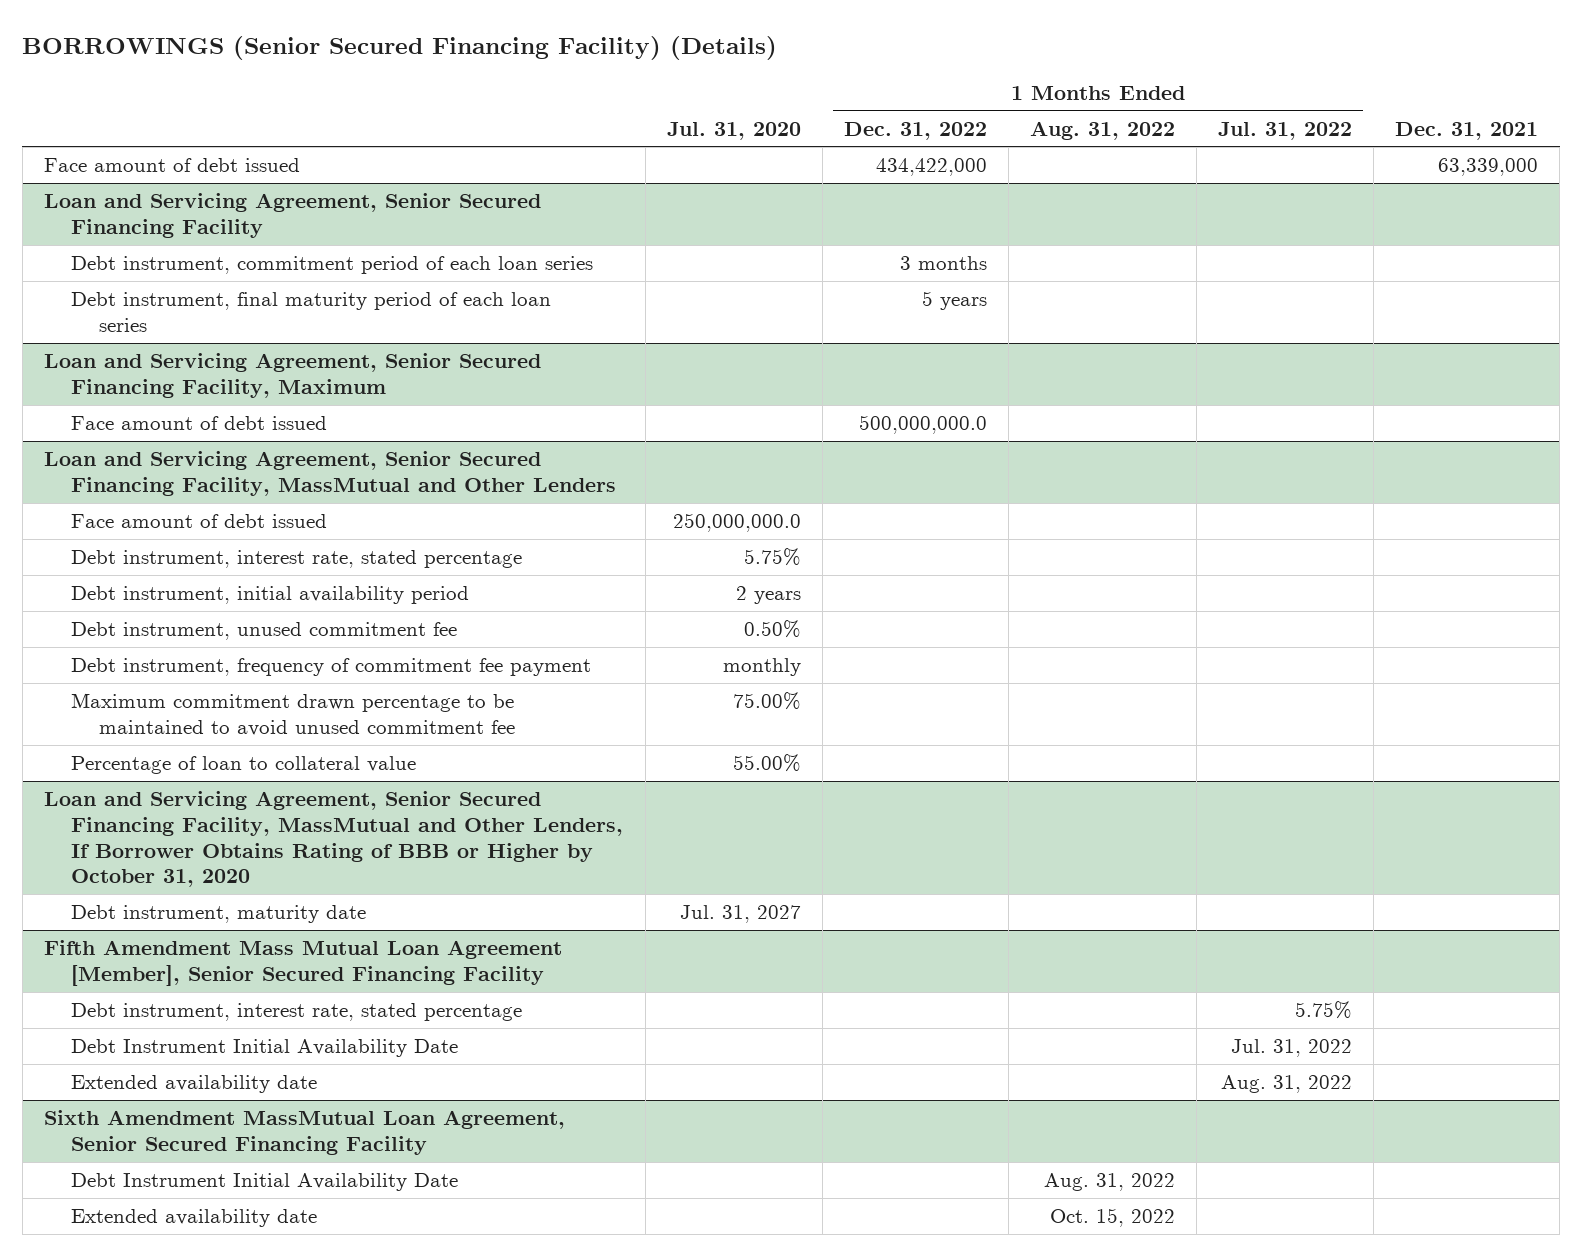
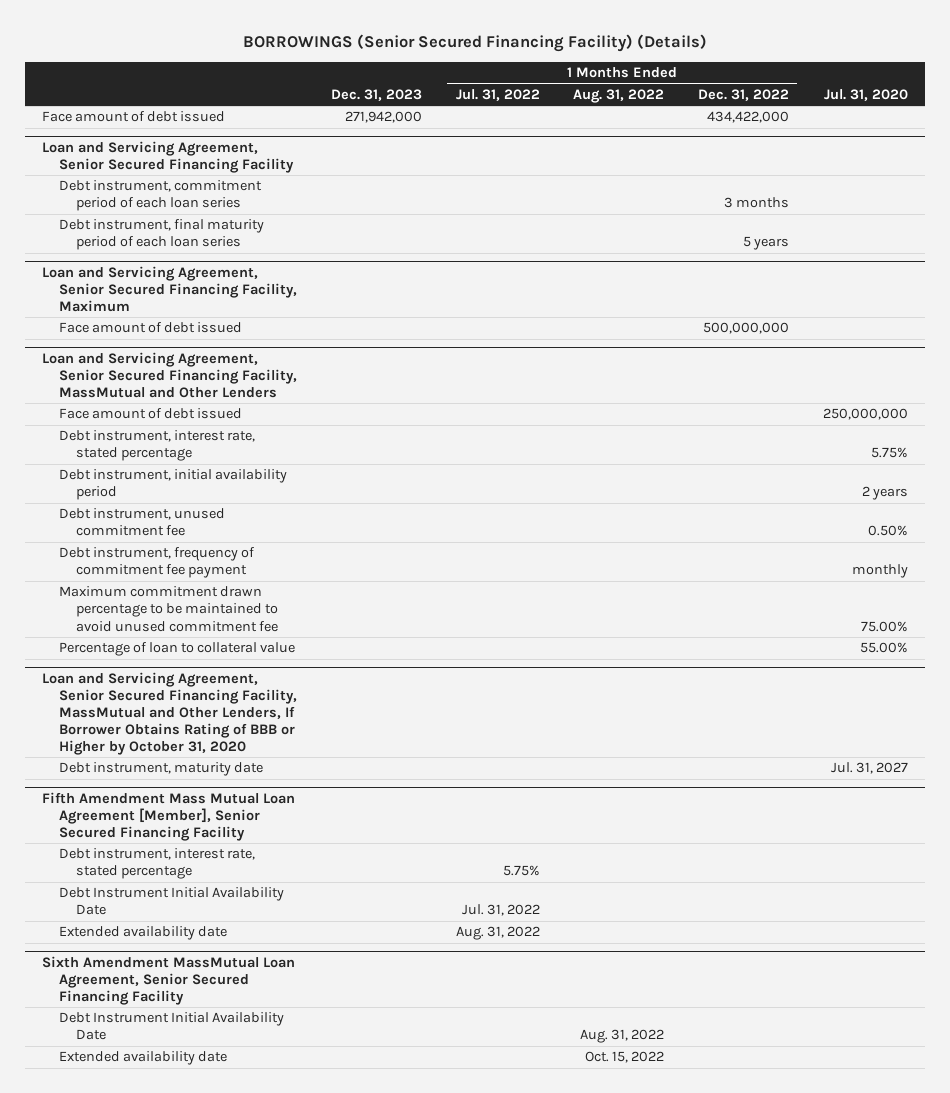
- | Jul. 31, 2020 | 1 Months Ended Dec. 31, 2022 | 1 Months Ended Aug. 31, 2022 | 1 Months Ended Jul. 31, 2022 | Dec. 31, 2021
+ | Dec. 31, 2023 | 1 Months Ended Jul. 31, 2022 | 1 Months Ended Aug. 31, 2022 | 1 Months Ended Dec. 31, 2022 | Jul. 31, 2020
@ Loan and Servicing Agreement, Senior Secured Financing Facility, Maximum
- Face amount of debt issued | | 500,000,000.0 | | |
+ Face amount of debt issued | | | | 500,000,000 |
@ Loan and Servicing Agreement, Senior Secured Financing Facility, MassMutual and Other Lenders
- Face amount of debt issued | 250,000,000.0 | | | |
+ Face amount of debt issued | | | | | 250,000,000

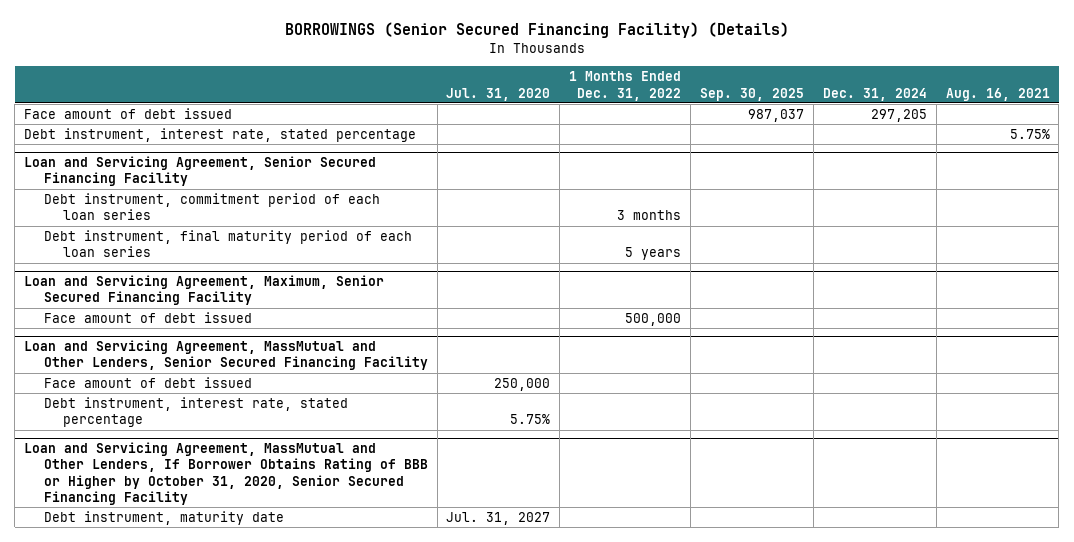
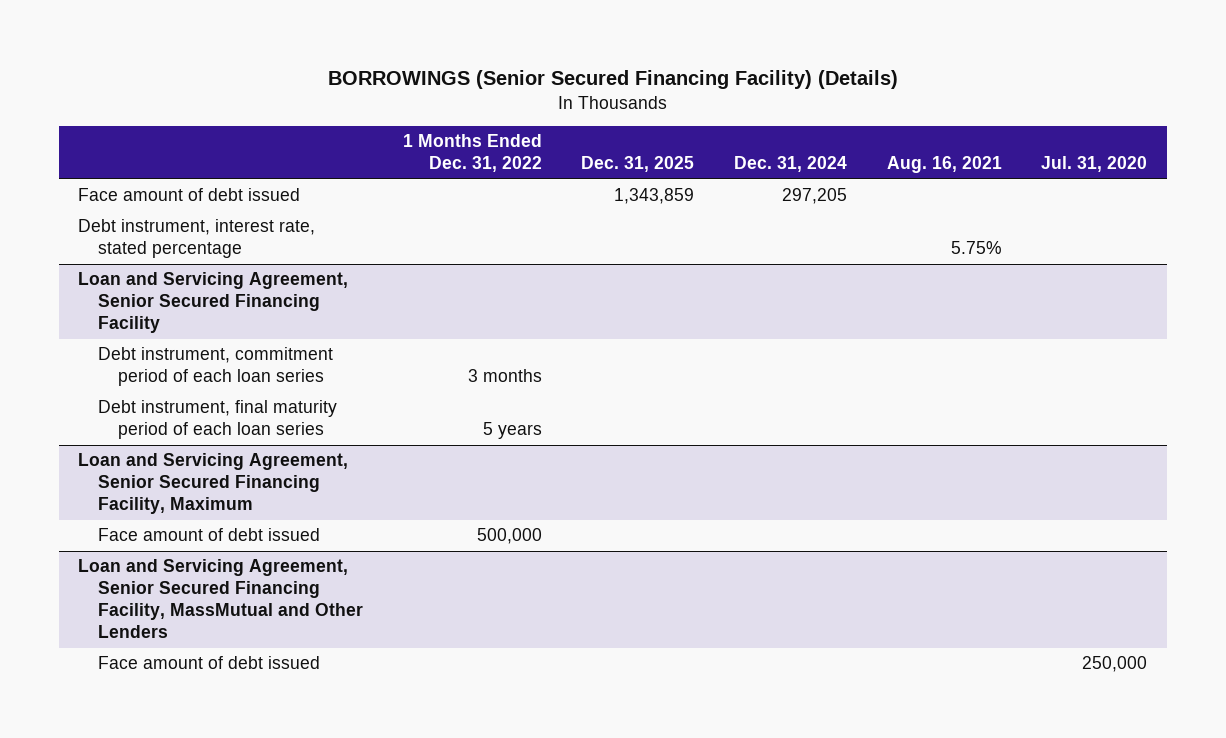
- | Jul. 31, 2020 | 1 Months Ended Dec. 31, 2022 | Sep. 30, 2025 | Dec. 31, 2024 | Aug. 16, 2021
+ | 1 Months Ended Dec. 31, 2022 | Dec. 31, 2025 | Dec. 31, 2024 | Aug. 16, 2021 | Jul. 31, 2020
- Loan and Servicing Agreement, Maximum, Senior Secured Financing Facility
+ Loan and Servicing Agreement, Senior Secured Financing Facility, Maximum
- Loan and Servicing Agreement, MassMutual and Other Lenders, Senior Secured Financing Facility
+ Loan and Servicing Agreement, Senior Secured Financing Facility, MassMutual and Other Lenders
- Debt instrument, interest rate, stated percentage | 5.75% | | | |
- Loan and Servicing Agreement, MassMutual and Other Lenders, If Borrower Obtains Rating of BBB or Higher by October 31, 2020, Senior Secured Financing Facility
- Debt instrument, maturity date | Jul. 31, 2027 | | | |

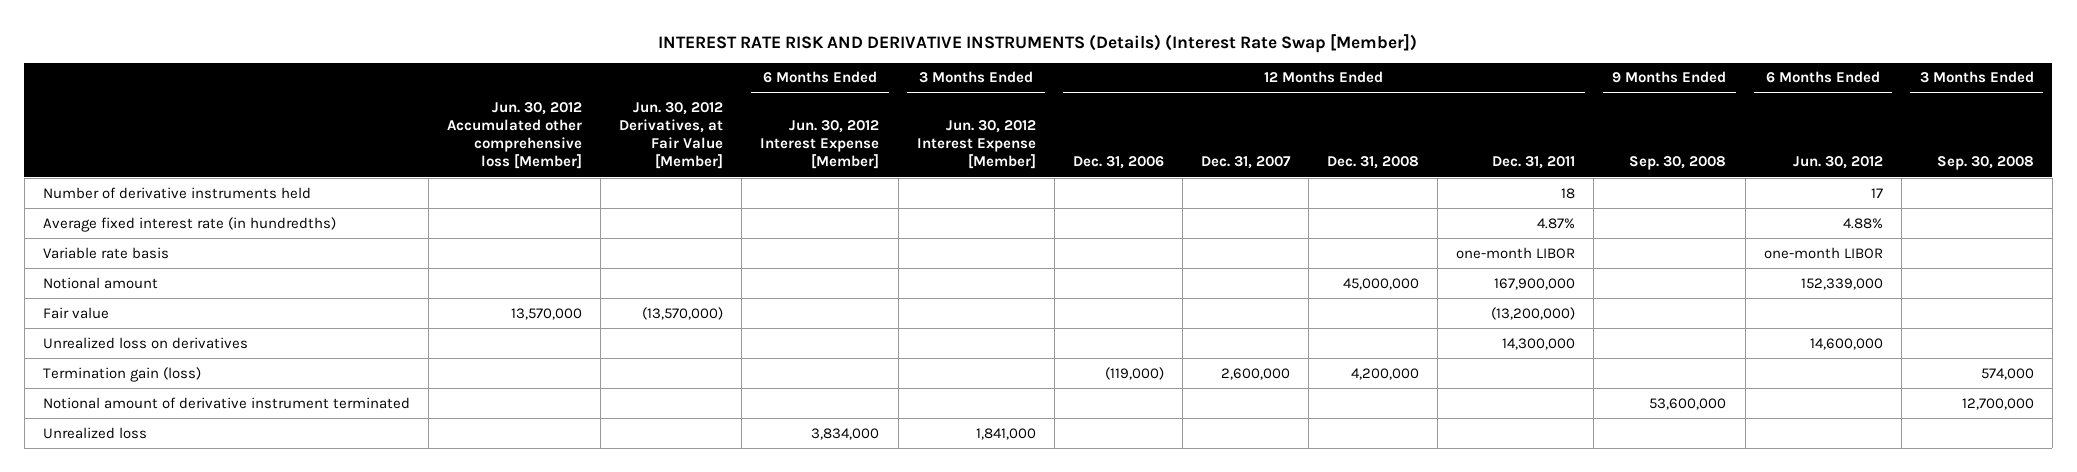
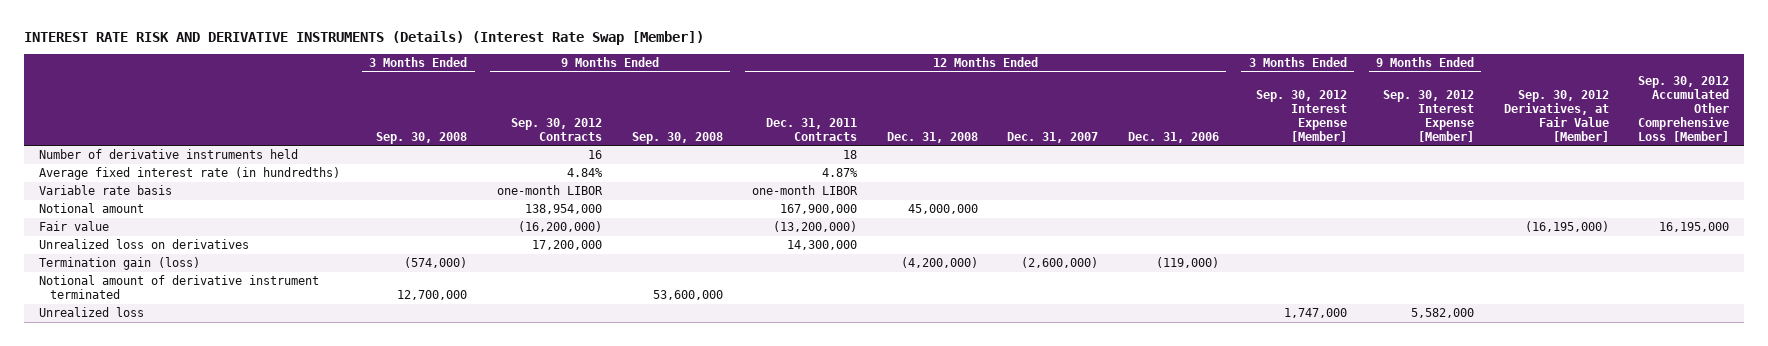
- | Jun. 30, 2012 Accumulated other comprehensive loss [Member] | Jun. 30, 2012 Derivatives, at Fair Value [Member] | 6 Months Ended Jun. 30, 2012 Interest Expense [Member] | 3 Months Ended Jun. 30, 2012 Interest Expense [Member] | 12 Months Ended Dec. 31, 2006 | 12 Months Ended Dec. 31, 2007 | 12 Months Ended Dec. 31, 2008 | 12 Months Ended Dec. 31, 2011 | 9 Months Ended Sep. 30, 2008 | 6 Months Ended Jun. 30, 2012 | 3 Months Ended Sep. 30, 2008
+ | 3 Months Ended Sep. 30, 2008 | 9 Months Ended Sep. 30, 2012 Contracts | 9 Months Ended Sep. 30, 2008 | 12 Months Ended Dec. 31, 2011 Contracts | 12 Months Ended Dec. 31, 2008 | 12 Months Ended Dec. 31, 2007 | 12 Months Ended Dec. 31, 2006 | 3 Months Ended Sep. 30, 2012 Interest Expense [Member] | 9 Months Ended Sep. 30, 2012 Interest Expense [Member] | Sep. 30, 2012 Derivatives, at Fair Value [Member] | Sep. 30, 2012 Accumulated Other Comprehensive Loss [Member]
- Termination gain (loss) | | | | | (119,000) | 2,600,000 | 4,200,000 | | | | 574,000
+ Termination gain (loss) | (574,000) | | | | (4,200,000) | (2,600,000) | (119,000) | | | |

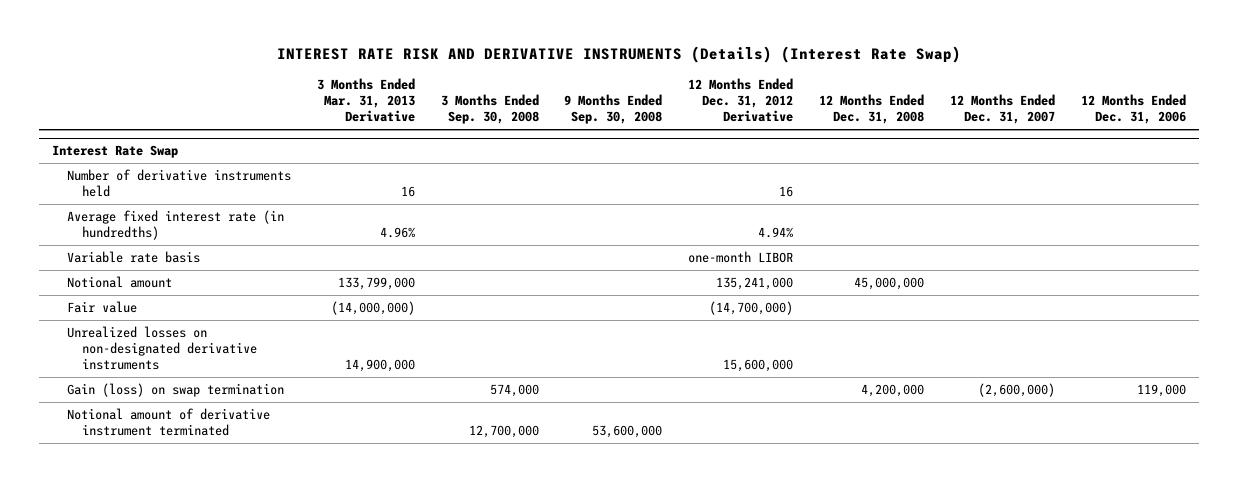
- INTEREST RATE RISK AND DERIVATIVE INSTRUMENTS (Details) (Interest Rate Swap [Member])
+ INTEREST RATE RISK AND DERIVATIVE INSTRUMENTS (Details) (Interest Rate Swap)
- | 3 Months Ended Sep. 30, 2008 | 9 Months Ended Sep. 30, 2012 Contracts | 9 Months Ended Sep. 30, 2008 | 12 Months Ended Dec. 31, 2011 Contracts | 12 Months Ended Dec. 31, 2008 | 12 Months Ended Dec. 31, 2007 | 12 Months Ended Dec. 31, 2006 | 3 Months Ended Sep. 30, 2012 Interest Expense [Member] | 9 Months Ended Sep. 30, 2012 Interest Expense [Member] | Sep. 30, 2012 Derivatives, at Fair Value [Member] | Sep. 30, 2012 Accumulated Other Comprehensive Loss [Member]
+ | 3 Months Ended Mar. 31, 2013 Derivative | 3 Months Ended Sep. 30, 2008 | 9 Months Ended Sep. 30, 2008 | 12 Months Ended Dec. 31, 2012 Derivative | 12 Months Ended Dec. 31, 2008 | 12 Months Ended Dec. 31, 2007 | 12 Months Ended Dec. 31, 2006
+ Interest Rate Swap
- Unrealized loss on derivatives | | 17,200,000 | | 14,300,000 | | | | | | |
- Termination gain (loss) | (574,000) | | | | (4,200,000) | (2,600,000) | (119,000) | | | |
+ Unrealized losses on non-designated derivative instruments | 14,900,000 | | | 15,600,000 | | |
+ Gain (loss) on swap termination | | 574,000 | | | 4,200,000 | (2,600,000) | 119,000
- Unrealized loss | | | | | | | | 1,747,000 | 5,582,000 | |

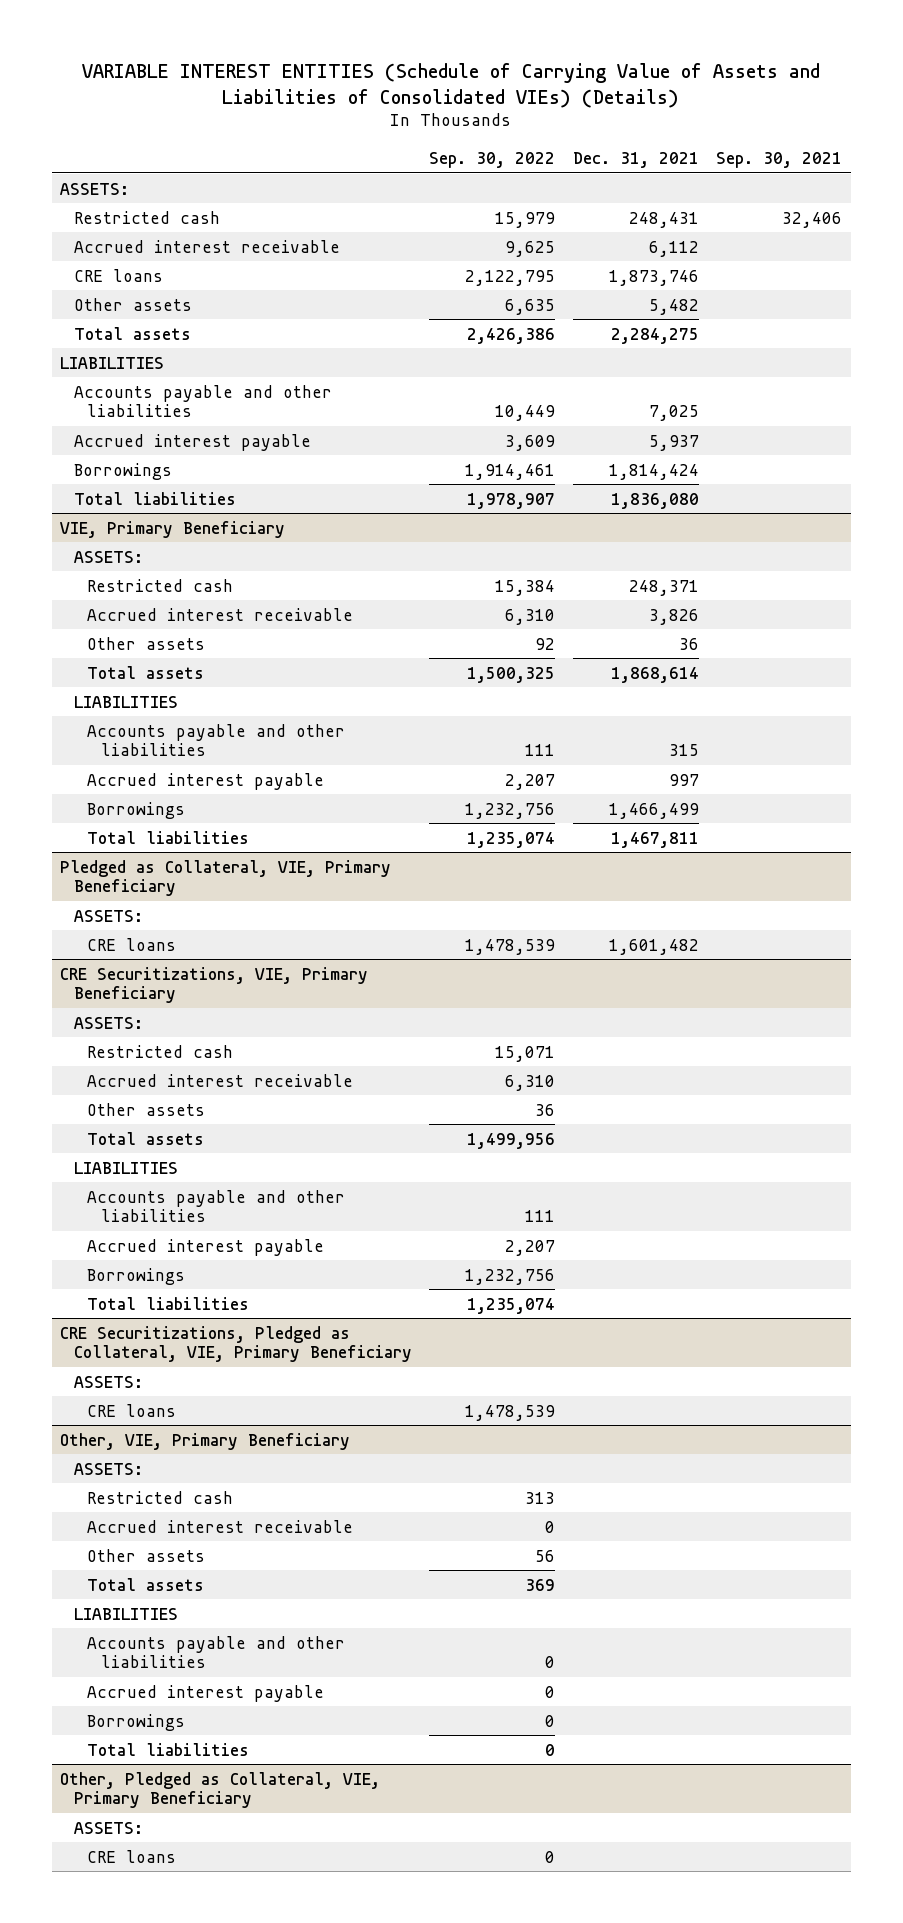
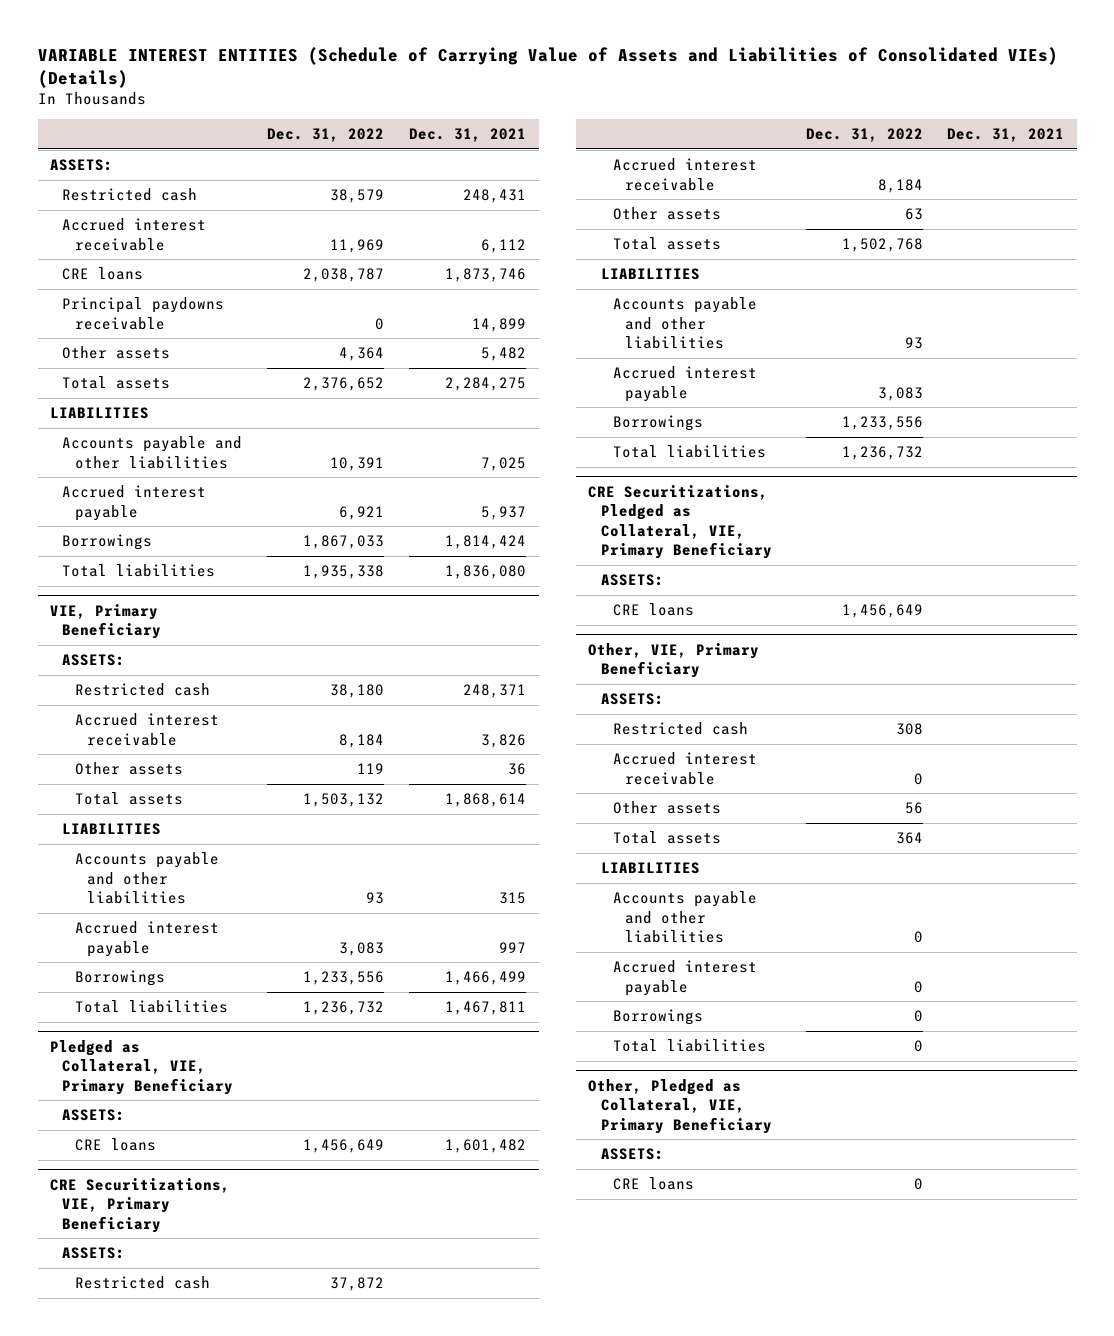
- | Sep. 30, 2022 | Dec. 31, 2021 | Sep. 30, 2021
+ | Dec. 31, 2022 | Dec. 31, 2021
+ Principal paydowns receivable | 0 | 14,899

